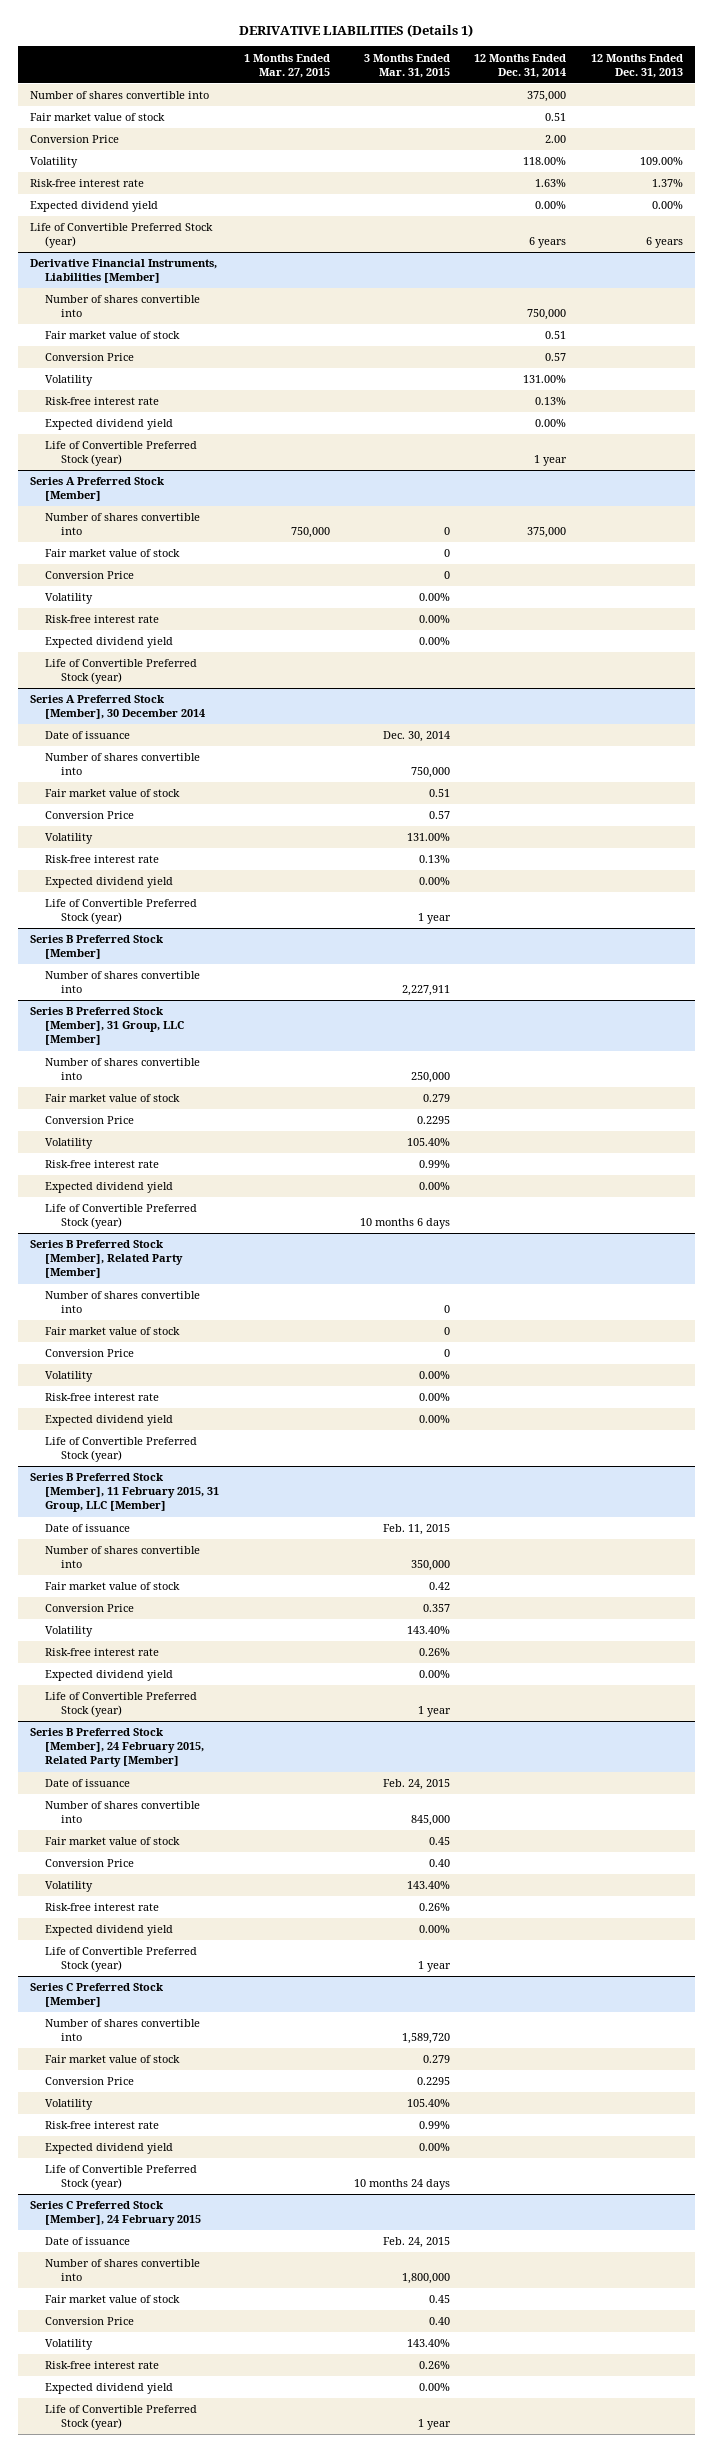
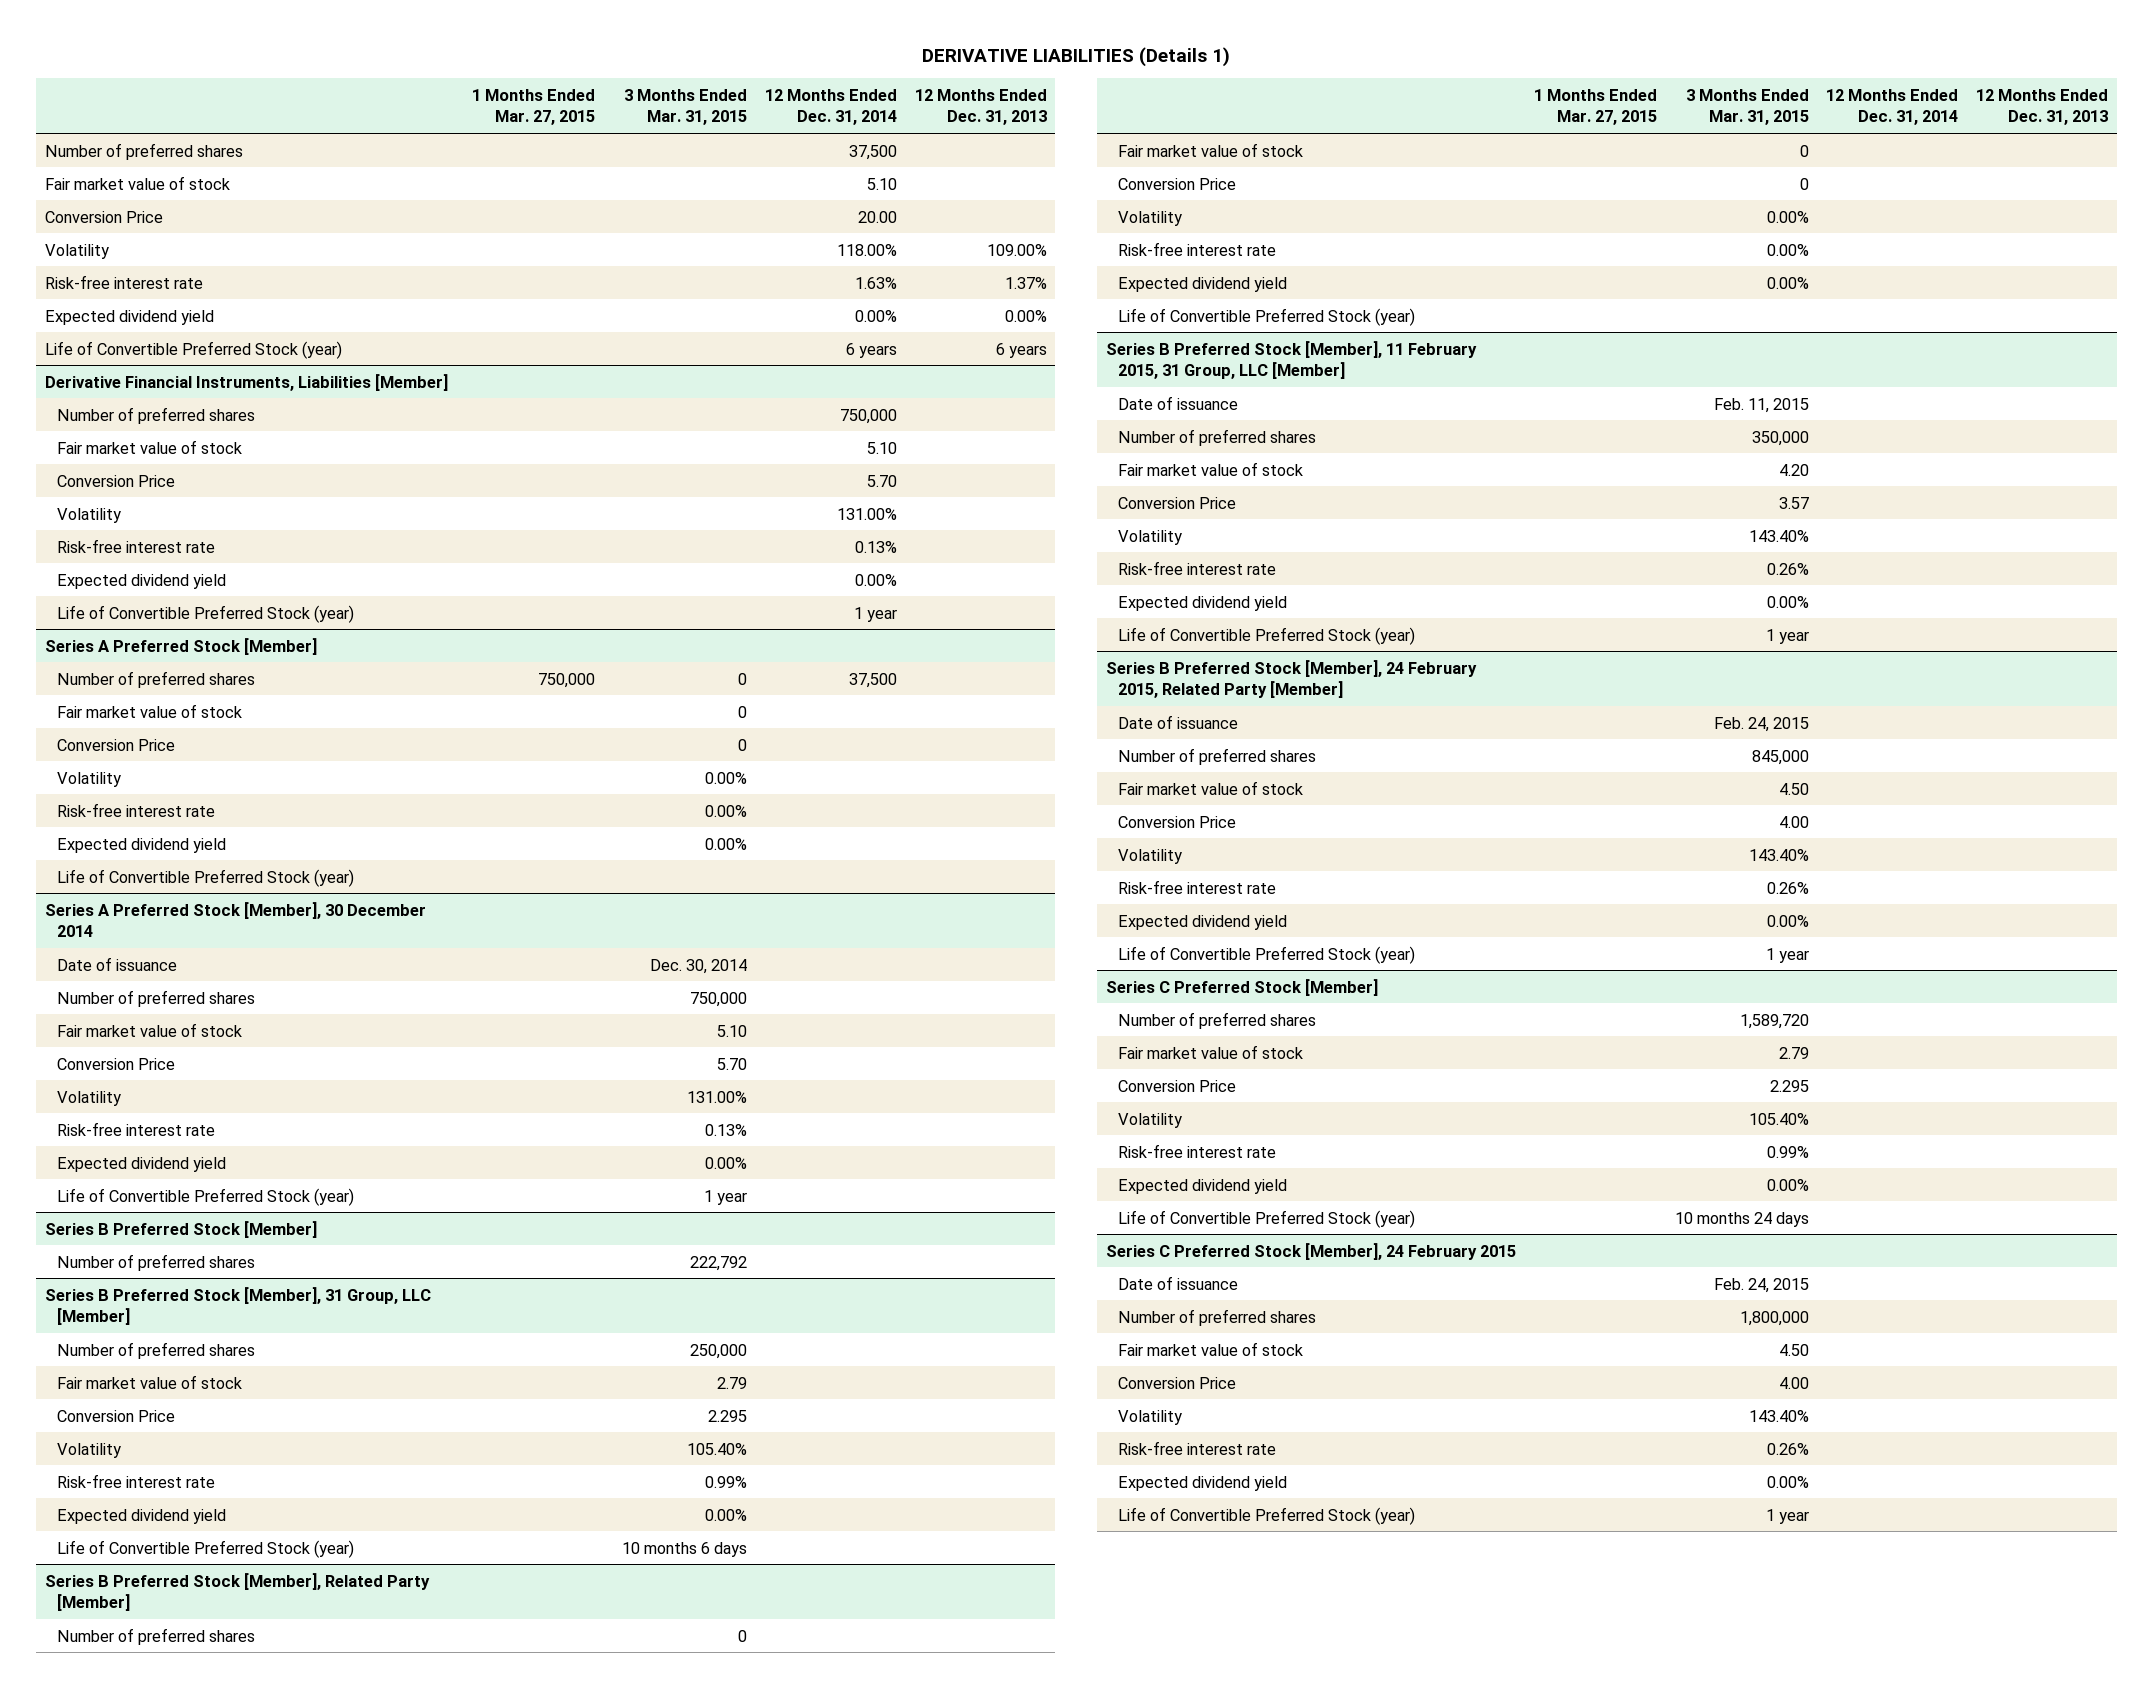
- Number of shares convertible into | | | 375,000 |
- Fair market value of stock | | | 0.51 |
- Conversion Price | | | 2.00 |
+ Number of preferred shares | | | 37,500 |
+ Fair market value of stock | | | 5.10 |
+ Conversion Price | | | 20.00 |
@ Derivative Financial Instruments, Liabilities [Member]
- Number of shares convertible into | | | 750,000 |
- Fair market value of stock | | | 0.51 |
- Conversion Price | | | 0.57 |
+ Number of preferred shares | | | 750,000 |
+ Fair market value of stock | | | 5.10 |
+ Conversion Price | | | 5.70 |
@ Series A Preferred Stock [Member]
- Number of shares convertible into | 750,000 | 0 | 375,000 |
+ Number of preferred shares | 750,000 | 0 | 37,500 |
@ Series A Preferred Stock [Member], 30 December 2014
- Number of shares convertible into | | 750,000 | |
- Fair market value of stock | | 0.51 | |
- Conversion Price | | 0.57 | |
+ Number of preferred shares | | 750,000 | |
+ Fair market value of stock | | 5.10 | |
+ Conversion Price | | 5.70 | |
@ Series B Preferred Stock [Member]
- Number of shares convertible into | | 2,227,911 | |
+ Number of preferred shares | | 222,792 | |
@ Series B Preferred Stock [Member], 31 Group, LLC [Member]
- Number of shares convertible into | | 250,000 | |
- Fair market value of stock | | 0.279 | |
- Conversion Price | | 0.2295 | |
+ Number of preferred shares | | 250,000 | |
+ Fair market value of stock | | 2.79 | |
+ Conversion Price | | 2.295 | |
@ Series B Preferred Stock [Member], Related Party [Member]
- Number of shares convertible into | | 0 | |
+ Number of preferred shares | | 0 | |
@ Series B Preferred Stock [Member], 11 February 2015, 31 Group, LLC [Member]
- Number of shares convertible into | | 350,000 | |
- Fair market value of stock | | 0.42 | |
- Conversion Price | | 0.357 | |
+ Number of preferred shares | | 350,000 | |
+ Fair market value of stock | | 4.20 | |
+ Conversion Price | | 3.57 | |
@ Series B Preferred Stock [Member], 24 February 2015, Related Party [Member]
- Number of shares convertible into | | 845,000 | |
- Fair market value of stock | | 0.45 | |
- Conversion Price | | 0.40 | |
+ Number of preferred shares | | 845,000 | |
+ Fair market value of stock | | 4.50 | |
+ Conversion Price | | 4.00 | |
@ Series C Preferred Stock [Member]
- Number of shares convertible into | | 1,589,720 | |
- Fair market value of stock | | 0.279 | |
- Conversion Price | | 0.2295 | |
+ Number of preferred shares | | 1,589,720 | |
+ Fair market value of stock | | 2.79 | |
+ Conversion Price | | 2.295 | |
@ Series C Preferred Stock [Member], 24 February 2015
- Number of shares convertible into | | 1,800,000 | |
- Fair market value of stock | | 0.45 | |
- Conversion Price | | 0.40 | |
+ Number of preferred shares | | 1,800,000 | |
+ Fair market value of stock | | 4.50 | |
+ Conversion Price | | 4.00 | |

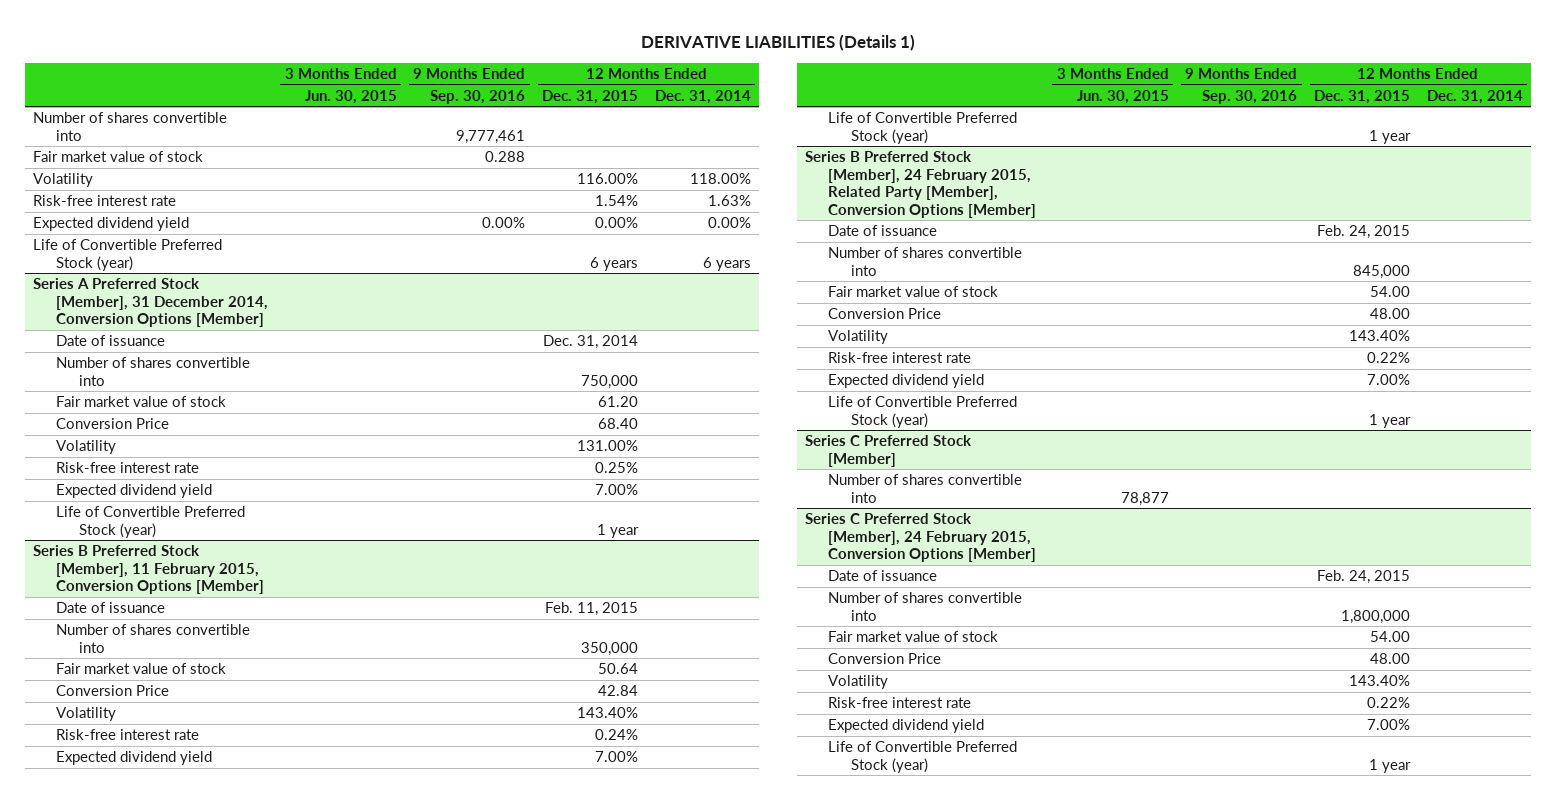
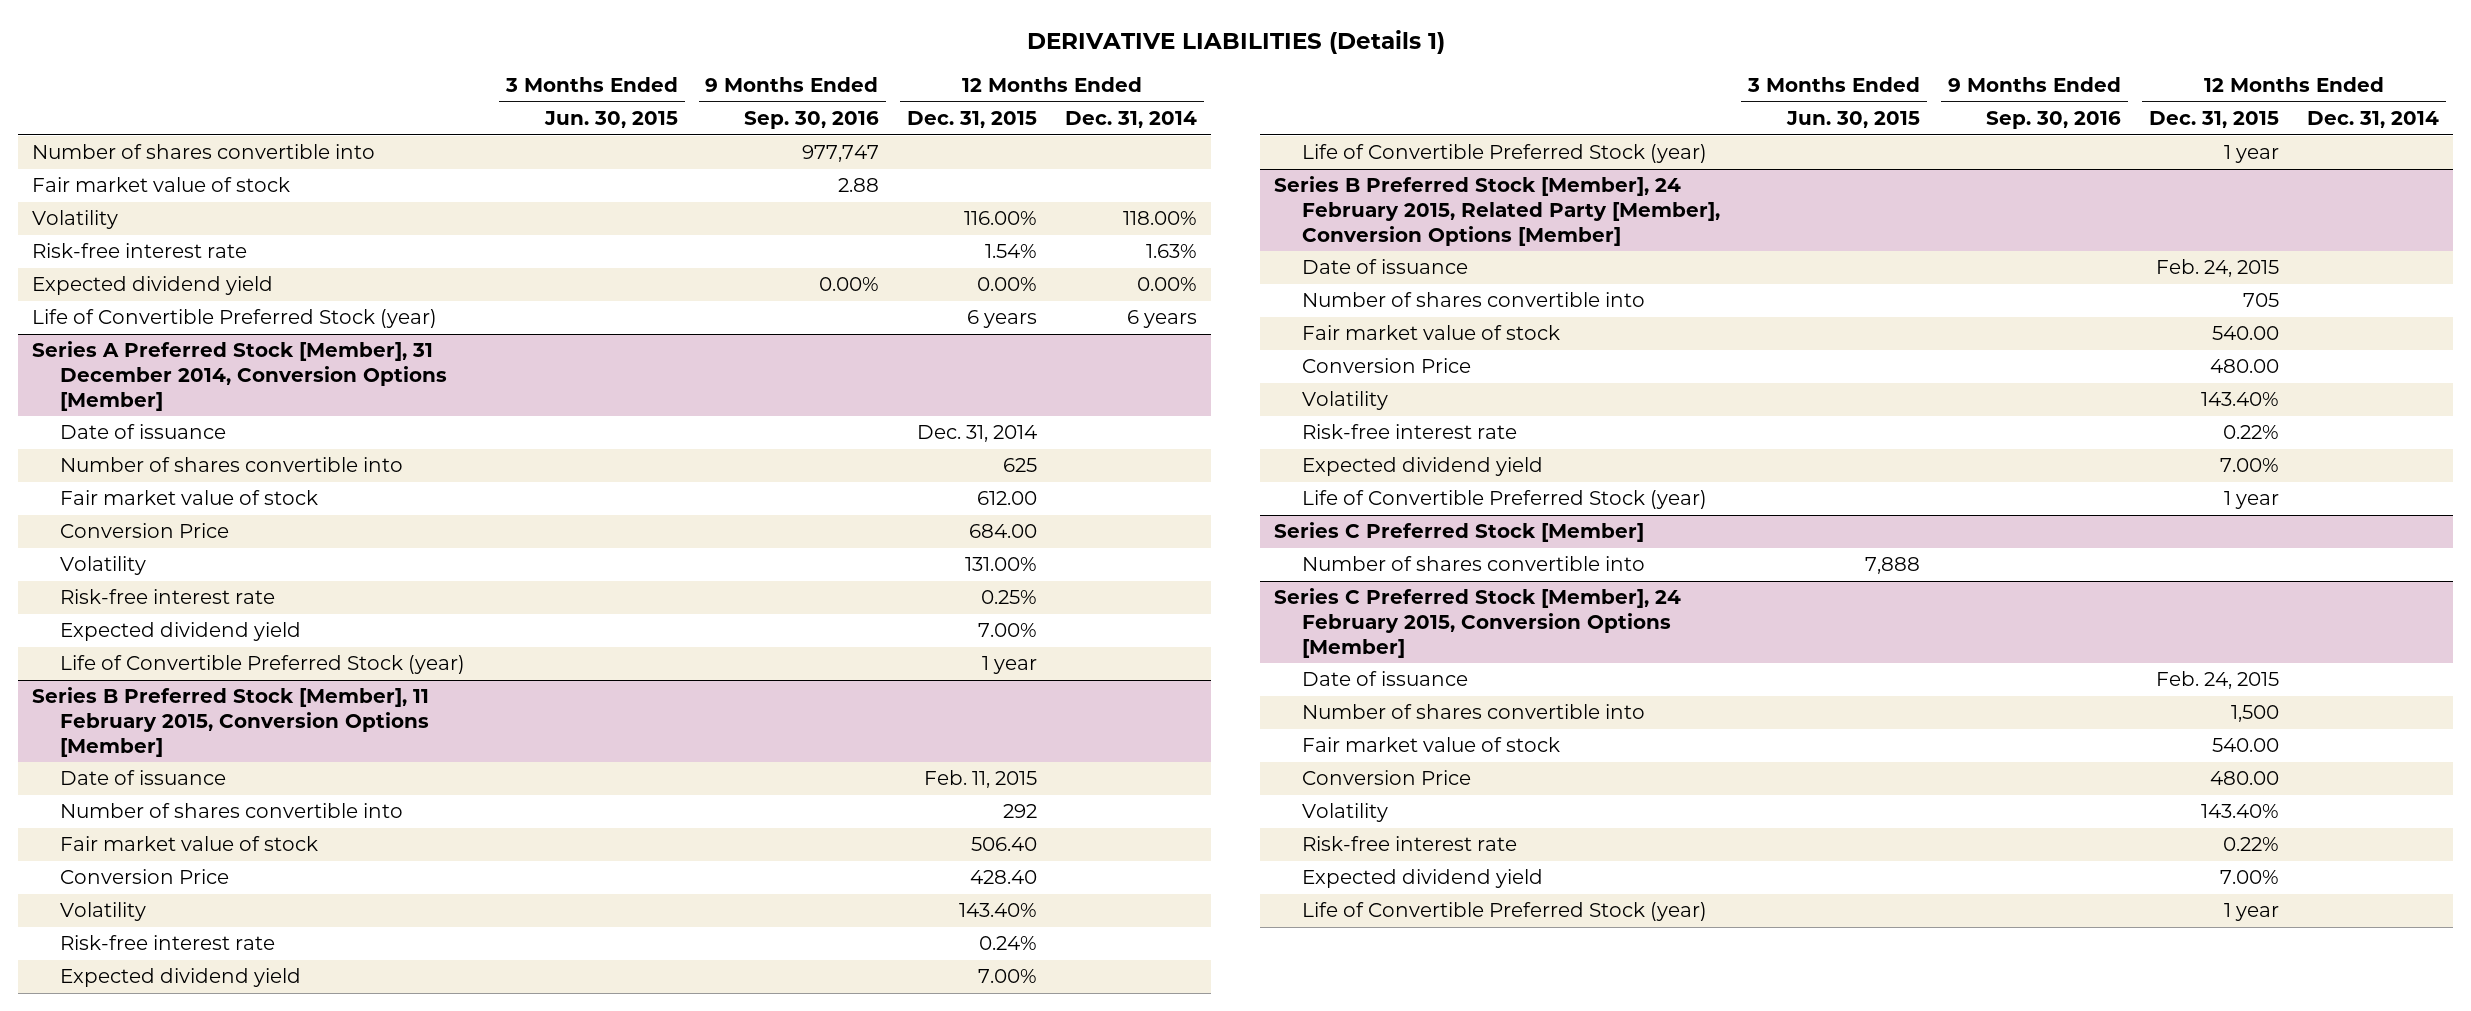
- Number of shares convertible into | | 9,777,461 | |
- Fair market value of stock | | 0.288 | |
+ Number of shares convertible into | | 977,747 | |
+ Fair market value of stock | | 2.88 | |
@ Series A Preferred Stock [Member], 31 December 2014, Conversion Options [Member]
- Number of shares convertible into | | | 750,000 |
- Fair market value of stock | | | 61.20 |
- Conversion Price | | | 68.40 |
+ Number of shares convertible into | | | 625 |
+ Fair market value of stock | | | 612.00 |
+ Conversion Price | | | 684.00 |
@ Series B Preferred Stock [Member], 11 February 2015, Conversion Options [Member]
- Number of shares convertible into | | | 350,000 |
- Fair market value of stock | | | 50.64 |
- Conversion Price | | | 42.84 |
+ Number of shares convertible into | | | 292 |
+ Fair market value of stock | | | 506.40 |
+ Conversion Price | | | 428.40 |
@ Series B Preferred Stock [Member], 24 February 2015, Related Party [Member], Conversion Options [Member]
- Number of shares convertible into | | | 845,000 |
- Fair market value of stock | | | 54.00 |
- Conversion Price | | | 48.00 |
+ Number of shares convertible into | | | 705 |
+ Fair market value of stock | | | 540.00 |
+ Conversion Price | | | 480.00 |
@ Series C Preferred Stock [Member]
- Number of shares convertible into | 78,877 | | |
+ Number of shares convertible into | 7,888 | | |
@ Series C Preferred Stock [Member], 24 February 2015, Conversion Options [Member]
- Number of shares convertible into | | | 1,800,000 |
- Fair market value of stock | | | 54.00 |
- Conversion Price | | | 48.00 |
+ Number of shares convertible into | | | 1,500 |
+ Fair market value of stock | | | 540.00 |
+ Conversion Price | | | 480.00 |

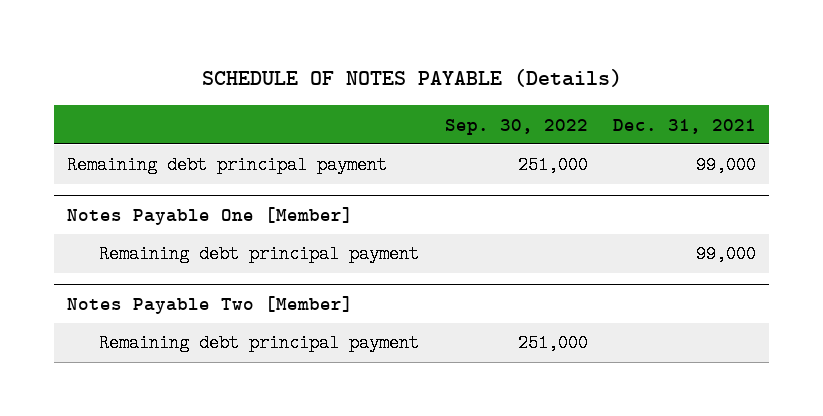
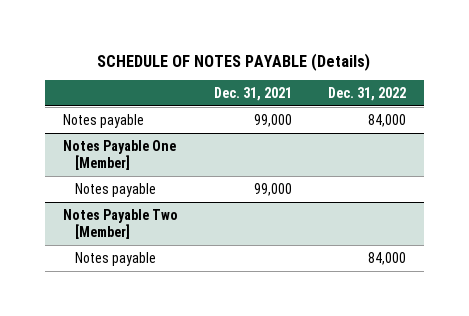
- | Sep. 30, 2022 | Dec. 31, 2021
+ | Dec. 31, 2021 | Dec. 31, 2022
- Remaining debt principal payment | 251,000 | 99,000
+ Notes payable | 99,000 | 84,000
@ Notes Payable One [Member]
- Remaining debt principal payment | | 99,000
+ Notes payable | 99,000 |
@ Notes Payable Two [Member]
- Remaining debt principal payment | 251,000 |
+ Notes payable | | 84,000

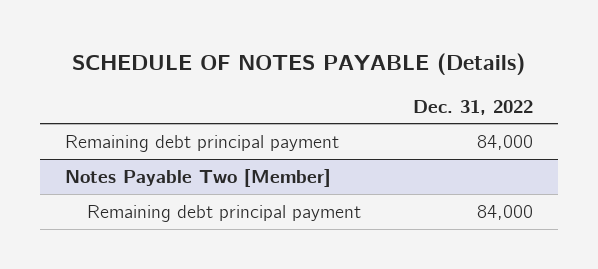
- | Dec. 31, 2021 | Dec. 31, 2022
+ | Dec. 31, 2022
- Notes payable | 99,000 | 84,000
- Notes Payable One [Member]
- Notes payable | 99,000 |
+ Remaining debt principal payment | 84,000
@ Notes Payable Two [Member]
- Notes payable | | 84,000
+ Remaining debt principal payment | 84,000

